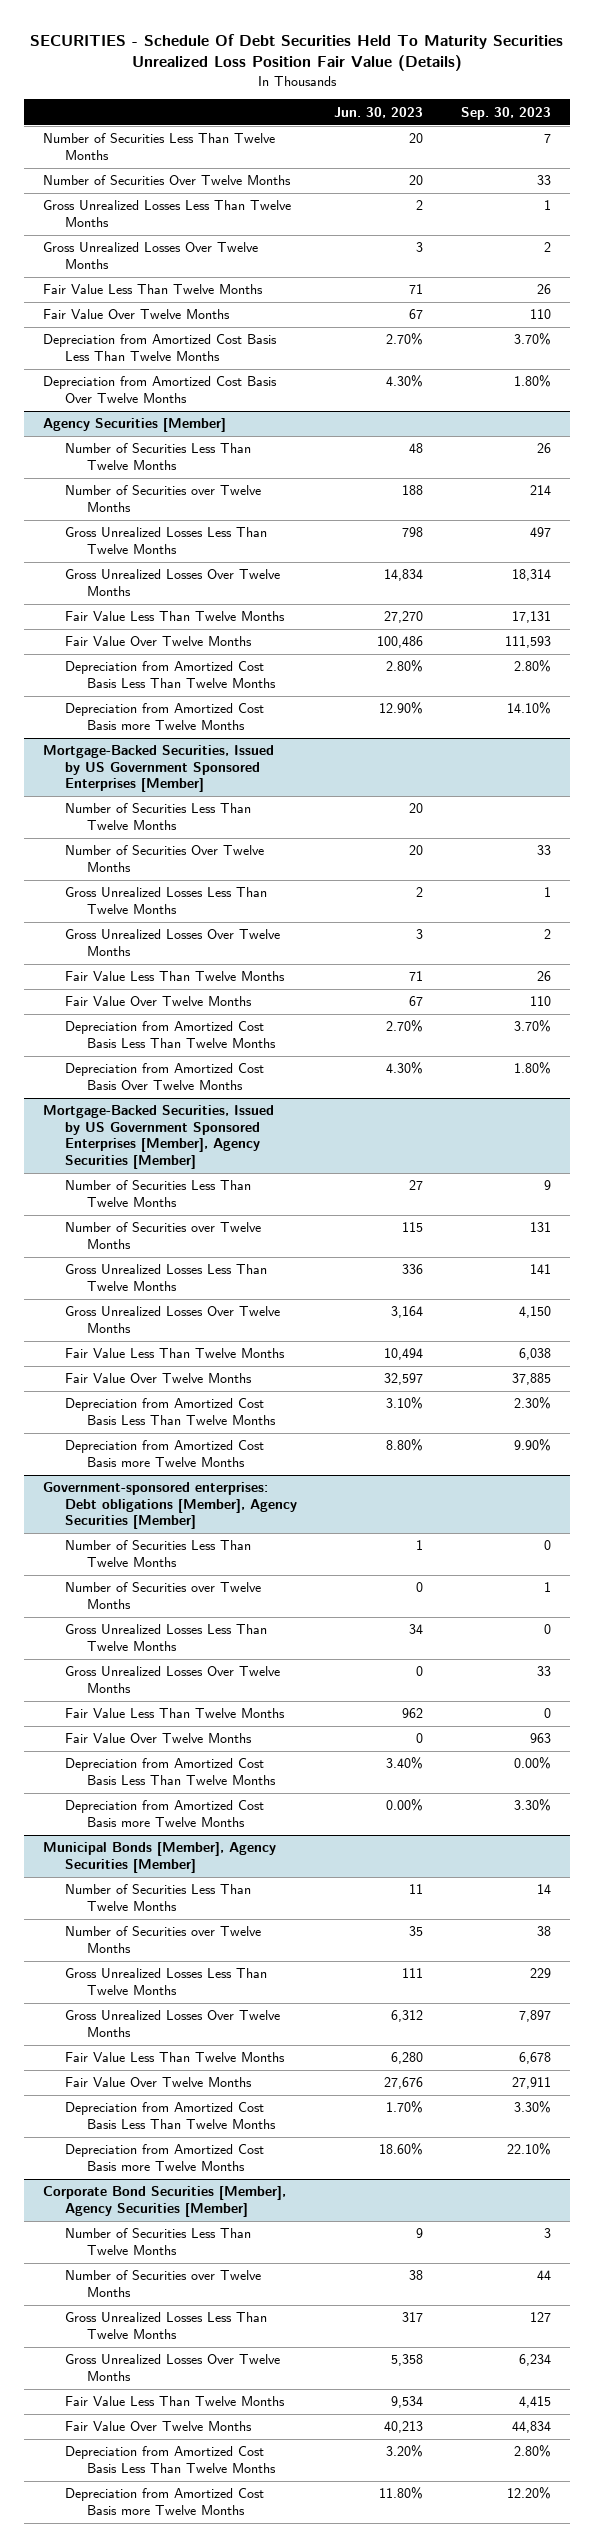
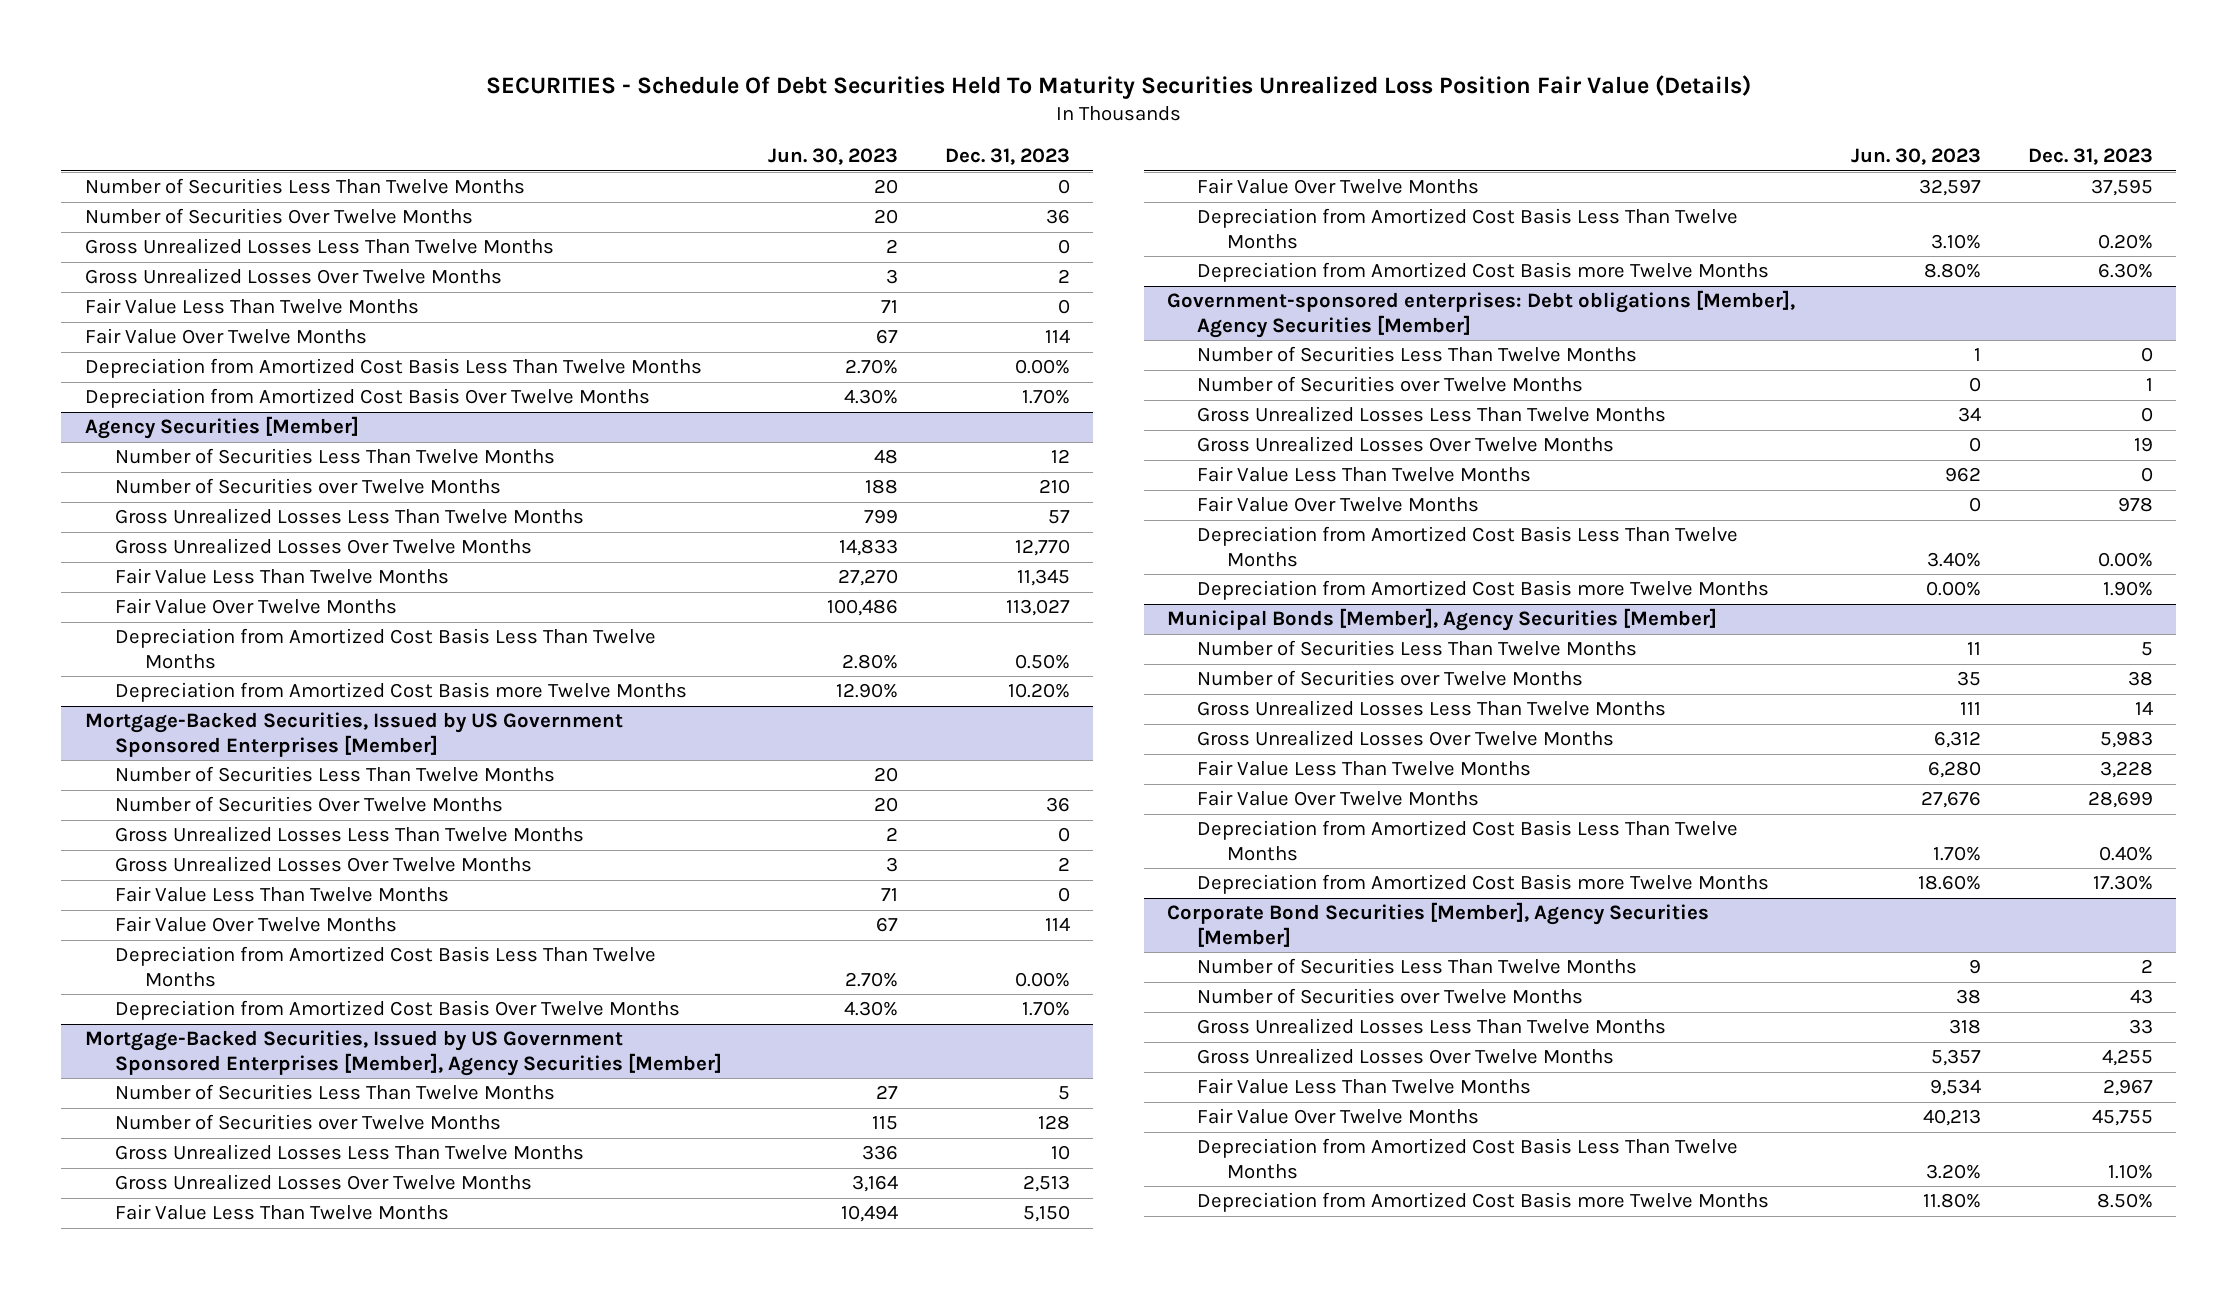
- | Jun. 30, 2023 | Sep. 30, 2023
+ | Jun. 30, 2023 | Dec. 31, 2023
@ Agency Securities [Member]
- Gross Unrealized Losses Less Than Twelve Months | 798 | 497
- Gross Unrealized Losses Over Twelve Months | 14,834 | 18,314
+ Gross Unrealized Losses Less Than Twelve Months | 799 | 57
+ Gross Unrealized Losses Over Twelve Months | 14,833 | 12,770
@ Corporate Bond Securities [Member], Agency Securities [Member]
- Gross Unrealized Losses Less Than Twelve Months | 317 | 127
- Gross Unrealized Losses Over Twelve Months | 5,358 | 6,234
+ Gross Unrealized Losses Less Than Twelve Months | 318 | 33
+ Gross Unrealized Losses Over Twelve Months | 5,357 | 4,255

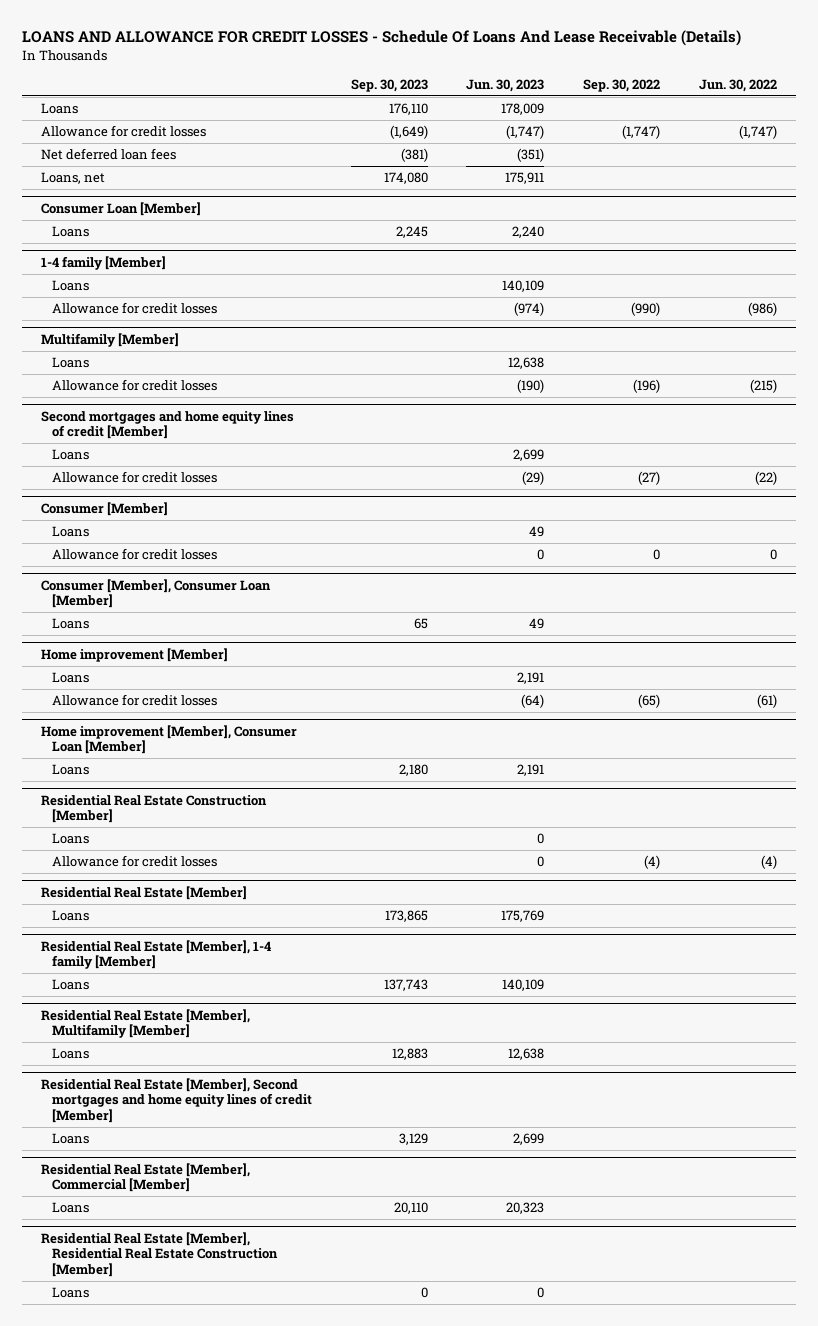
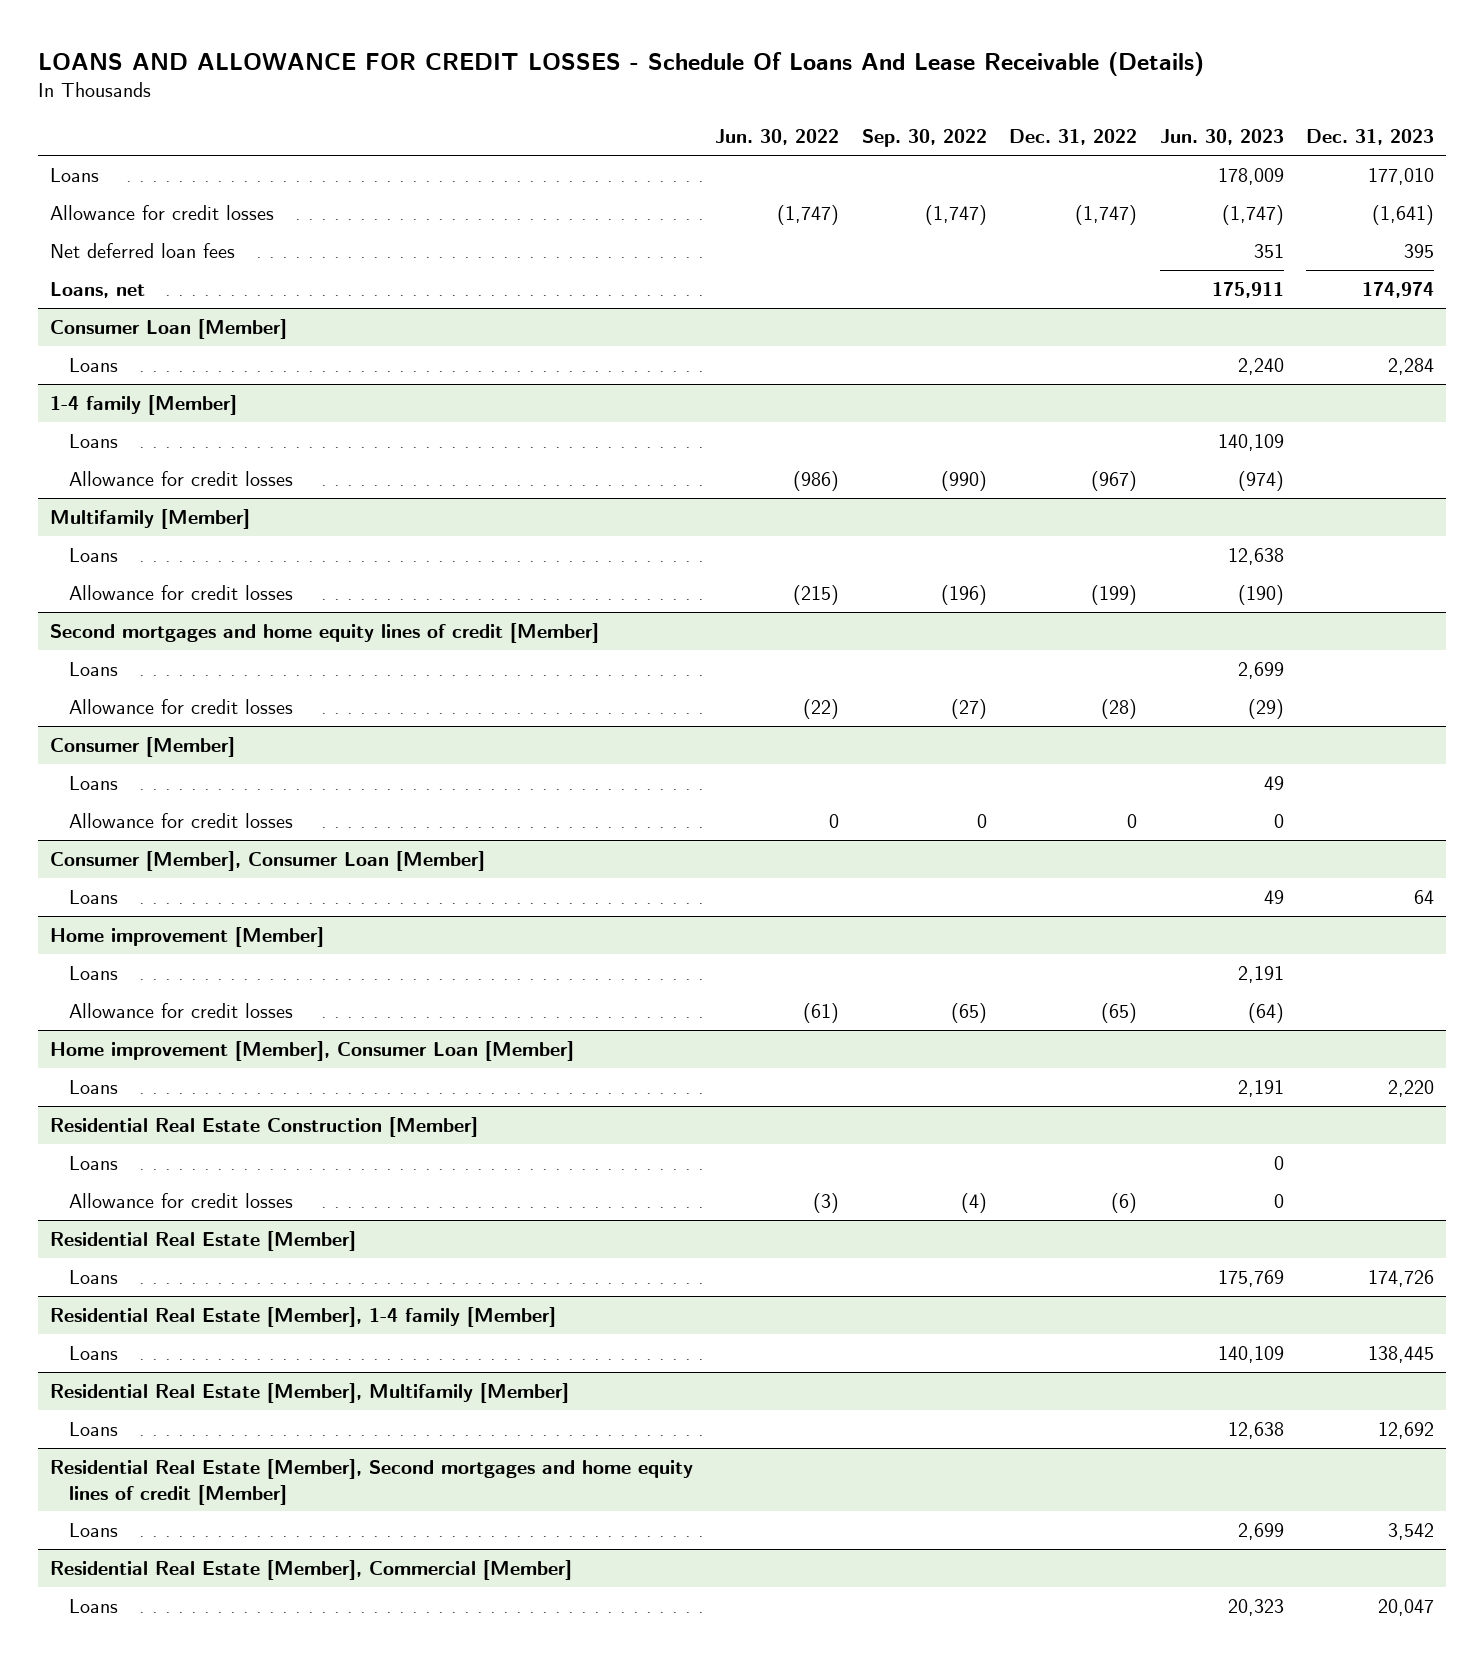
- | Sep. 30, 2023 | Jun. 30, 2023 | Sep. 30, 2022 | Jun. 30, 2022
+ | Jun. 30, 2022 | Sep. 30, 2022 | Dec. 31, 2022 | Jun. 30, 2023 | Dec. 31, 2023
- Net deferred loan fees | (381) | (351) | |
+ Net deferred loan fees | | | | 351 | 395
@ Residential Real Estate Construction [Member]
- Allowance for credit losses | | 0 | (4) | (4)
+ Allowance for credit losses | (3) | (4) | (6) | 0 |
- Residential Real Estate [Member], Residential Real Estate Construction [Member]
- Loans | 0 | 0 | |

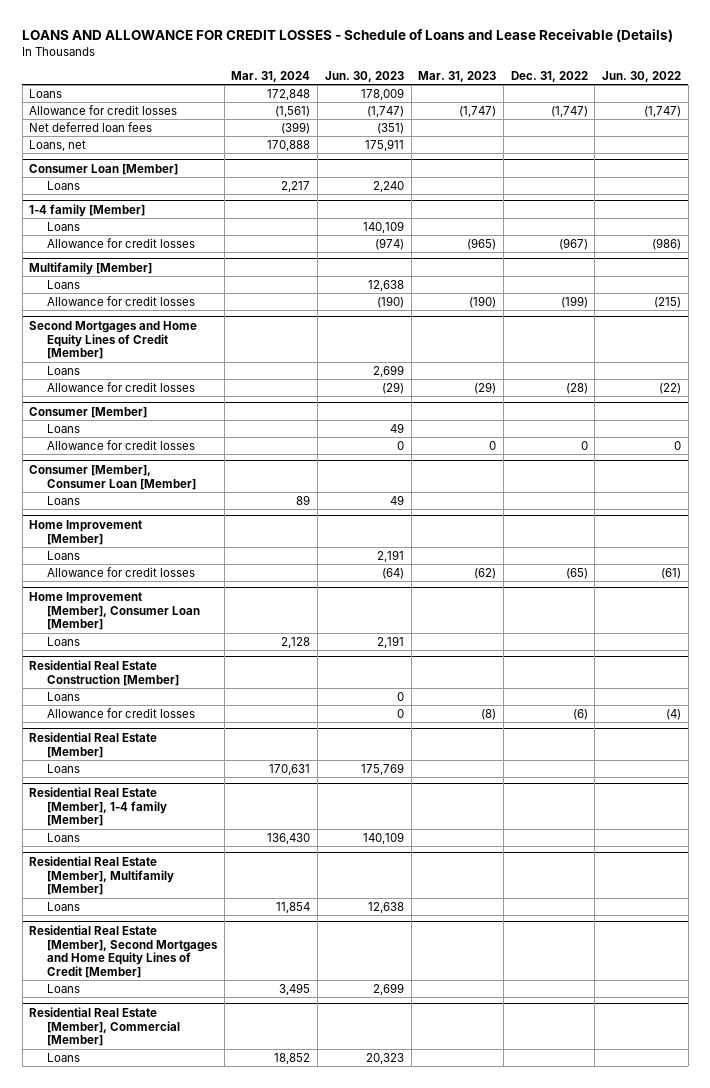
- LOANS AND ALLOWANCE FOR CREDIT LOSSES - Schedule Of Loans And Lease Receivable (Details)
+ LOANS AND ALLOWANCE FOR CREDIT LOSSES - Schedule of Loans and Lease Receivable (Details)
- | Jun. 30, 2022 | Sep. 30, 2022 | Dec. 31, 2022 | Jun. 30, 2023 | Dec. 31, 2023
+ | Mar. 31, 2024 | Jun. 30, 2023 | Mar. 31, 2023 | Dec. 31, 2022 | Jun. 30, 2022
- Net deferred loan fees | | | | 351 | 395
+ Net deferred loan fees | (399) | (351) | | |
- Second mortgages and home equity lines of credit [Member]
+ Second Mortgages and Home Equity Lines of Credit [Member]
- Home improvement [Member]
+ Home Improvement [Member]
- Home improvement [Member], Consumer Loan [Member]
+ Home Improvement [Member], Consumer Loan [Member]
@ Residential Real Estate Construction [Member]
- Allowance for credit losses | (3) | (4) | (6) | 0 |
+ Allowance for credit losses | | 0 | (8) | (6) | (4)
- Residential Real Estate [Member], Second mortgages and home equity lines of credit [Member]
+ Residential Real Estate [Member], Second Mortgages and Home Equity Lines of Credit [Member]

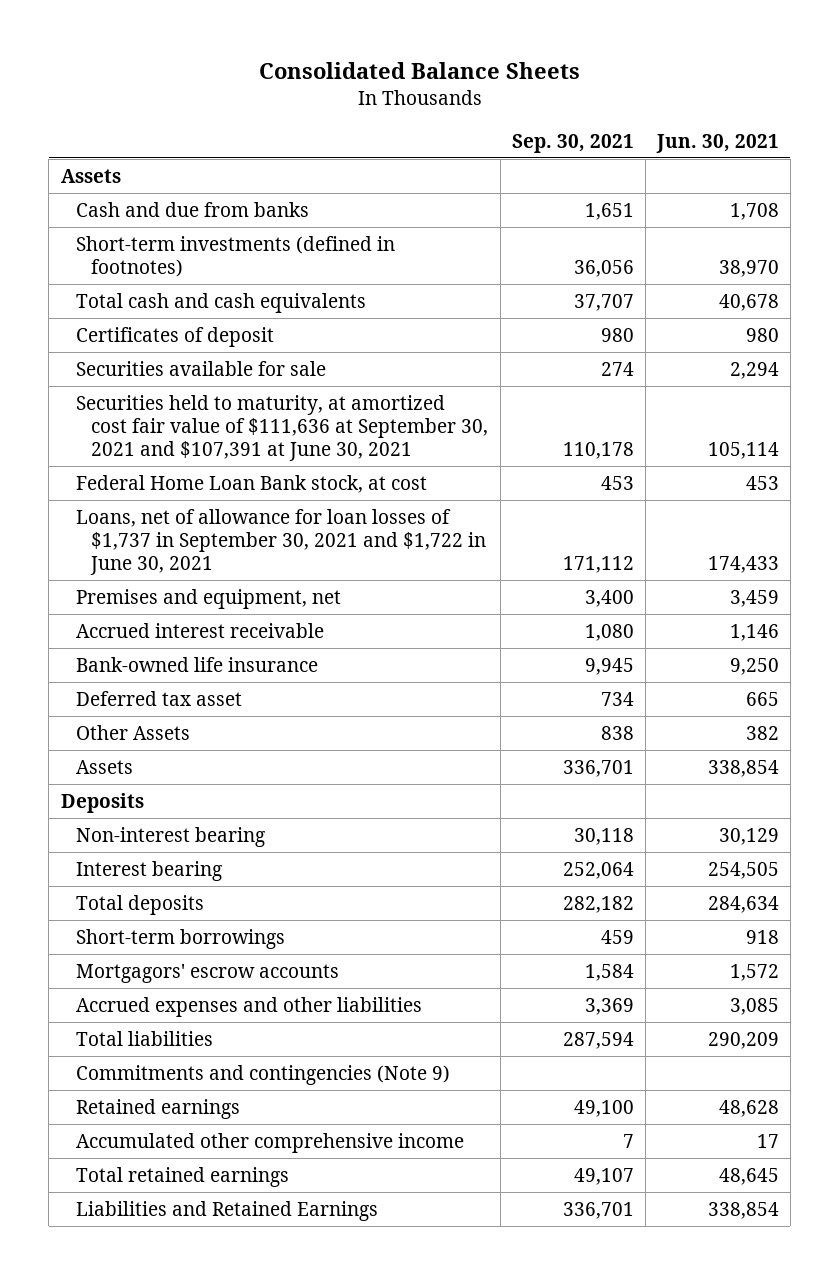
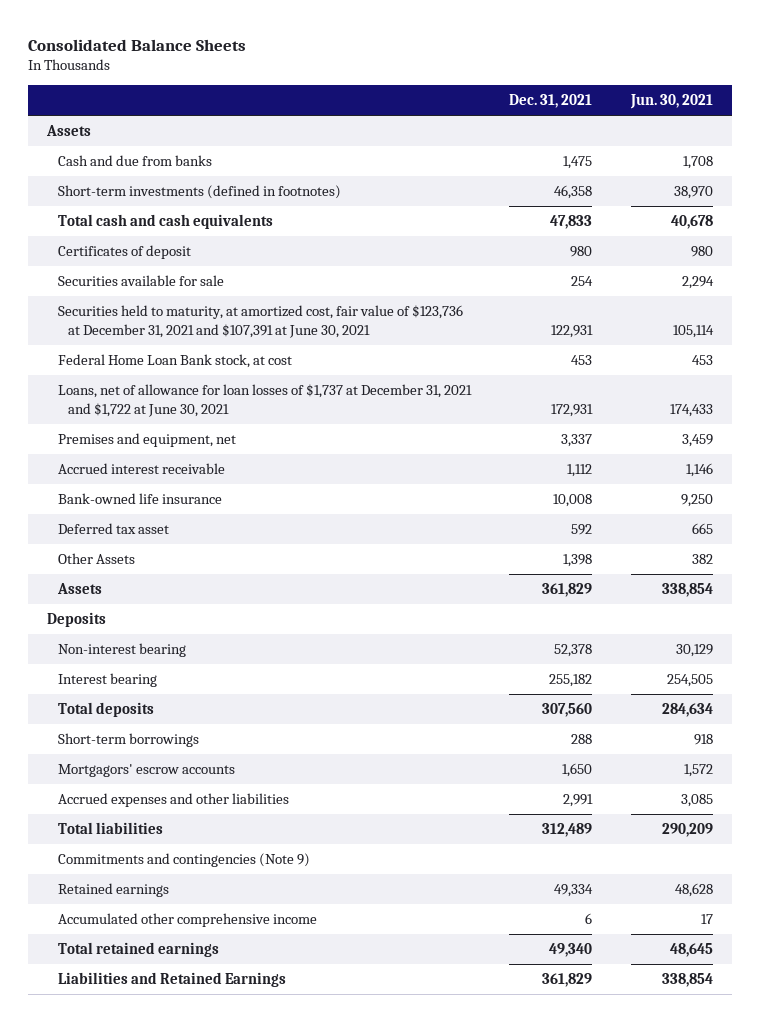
- | Sep. 30, 2021 | Jun. 30, 2021
+ | Dec. 31, 2021 | Jun. 30, 2021
- Securities held to maturity, at amortized cost fair value of $111,636 at September 30, 2021 and $107,391 at June 30, 2021 | 110,178 | 105,114
+ Securities held to maturity, at amortized cost, fair value of $123,736 at December 31, 2021 and $107,391 at June 30, 2021 | 122,931 | 105,114
- Loans, net of allowance for loan losses of $1,737 in September 30, 2021 and $1,722 in June 30, 2021 | 171,112 | 174,433
+ Loans, net of allowance for loan losses of $1,737 at December 31, 2021 and $1,722 at June 30, 2021 | 172,931 | 174,433

